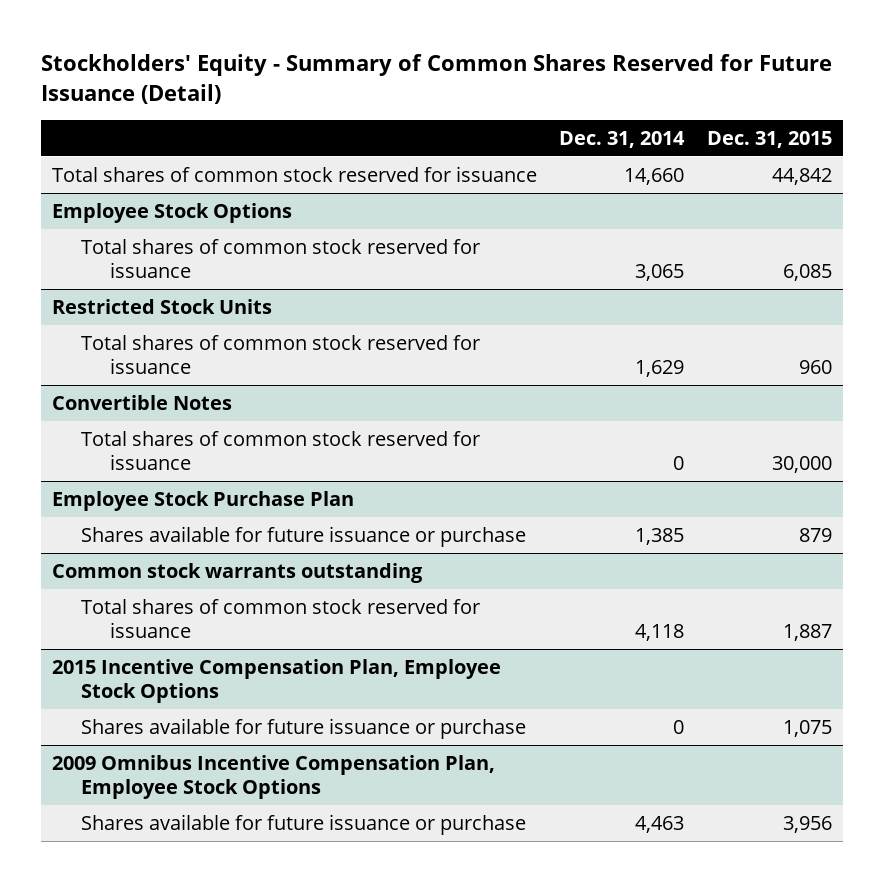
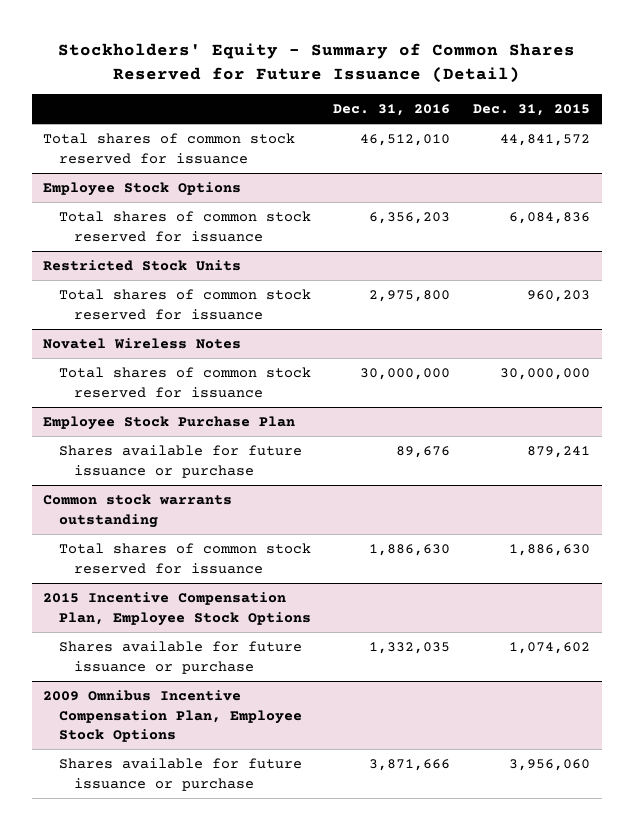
- | Dec. 31, 2014 | Dec. 31, 2015
+ | Dec. 31, 2016 | Dec. 31, 2015
- Total shares of common stock reserved for issuance | 14,660 | 44,842
+ Total shares of common stock reserved for issuance | 46,512,010 | 44,841,572
@ Employee Stock Options
- Total shares of common stock reserved for issuance | 3,065 | 6,085
+ Total shares of common stock reserved for issuance | 6,356,203 | 6,084,836
@ Restricted Stock Units
- Total shares of common stock reserved for issuance | 1,629 | 960
- Convertible Notes
- Total shares of common stock reserved for issuance | 0 | 30,000
@ Restricted Stock Units
+ Total shares of common stock reserved for issuance | 2,975,800 | 960,203
+ Novatel Wireless Notes
+ Total shares of common stock reserved for issuance | 30,000,000 | 30,000,000
@ Employee Stock Purchase Plan
- Shares available for future issuance or purchase | 1,385 | 879
+ Shares available for future issuance or purchase | 89,676 | 879,241
@ Common stock warrants outstanding
- Total shares of common stock reserved for issuance | 4,118 | 1,887
+ Total shares of common stock reserved for issuance | 1,886,630 | 1,886,630
@ 2015 Incentive Compensation Plan, Employee Stock Options
- Shares available for future issuance or purchase | 0 | 1,075
+ Shares available for future issuance or purchase | 1,332,035 | 1,074,602
@ 2009 Omnibus Incentive Compensation Plan, Employee Stock Options
- Shares available for future issuance or purchase | 4,463 | 3,956
+ Shares available for future issuance or purchase | 3,871,666 | 3,956,060

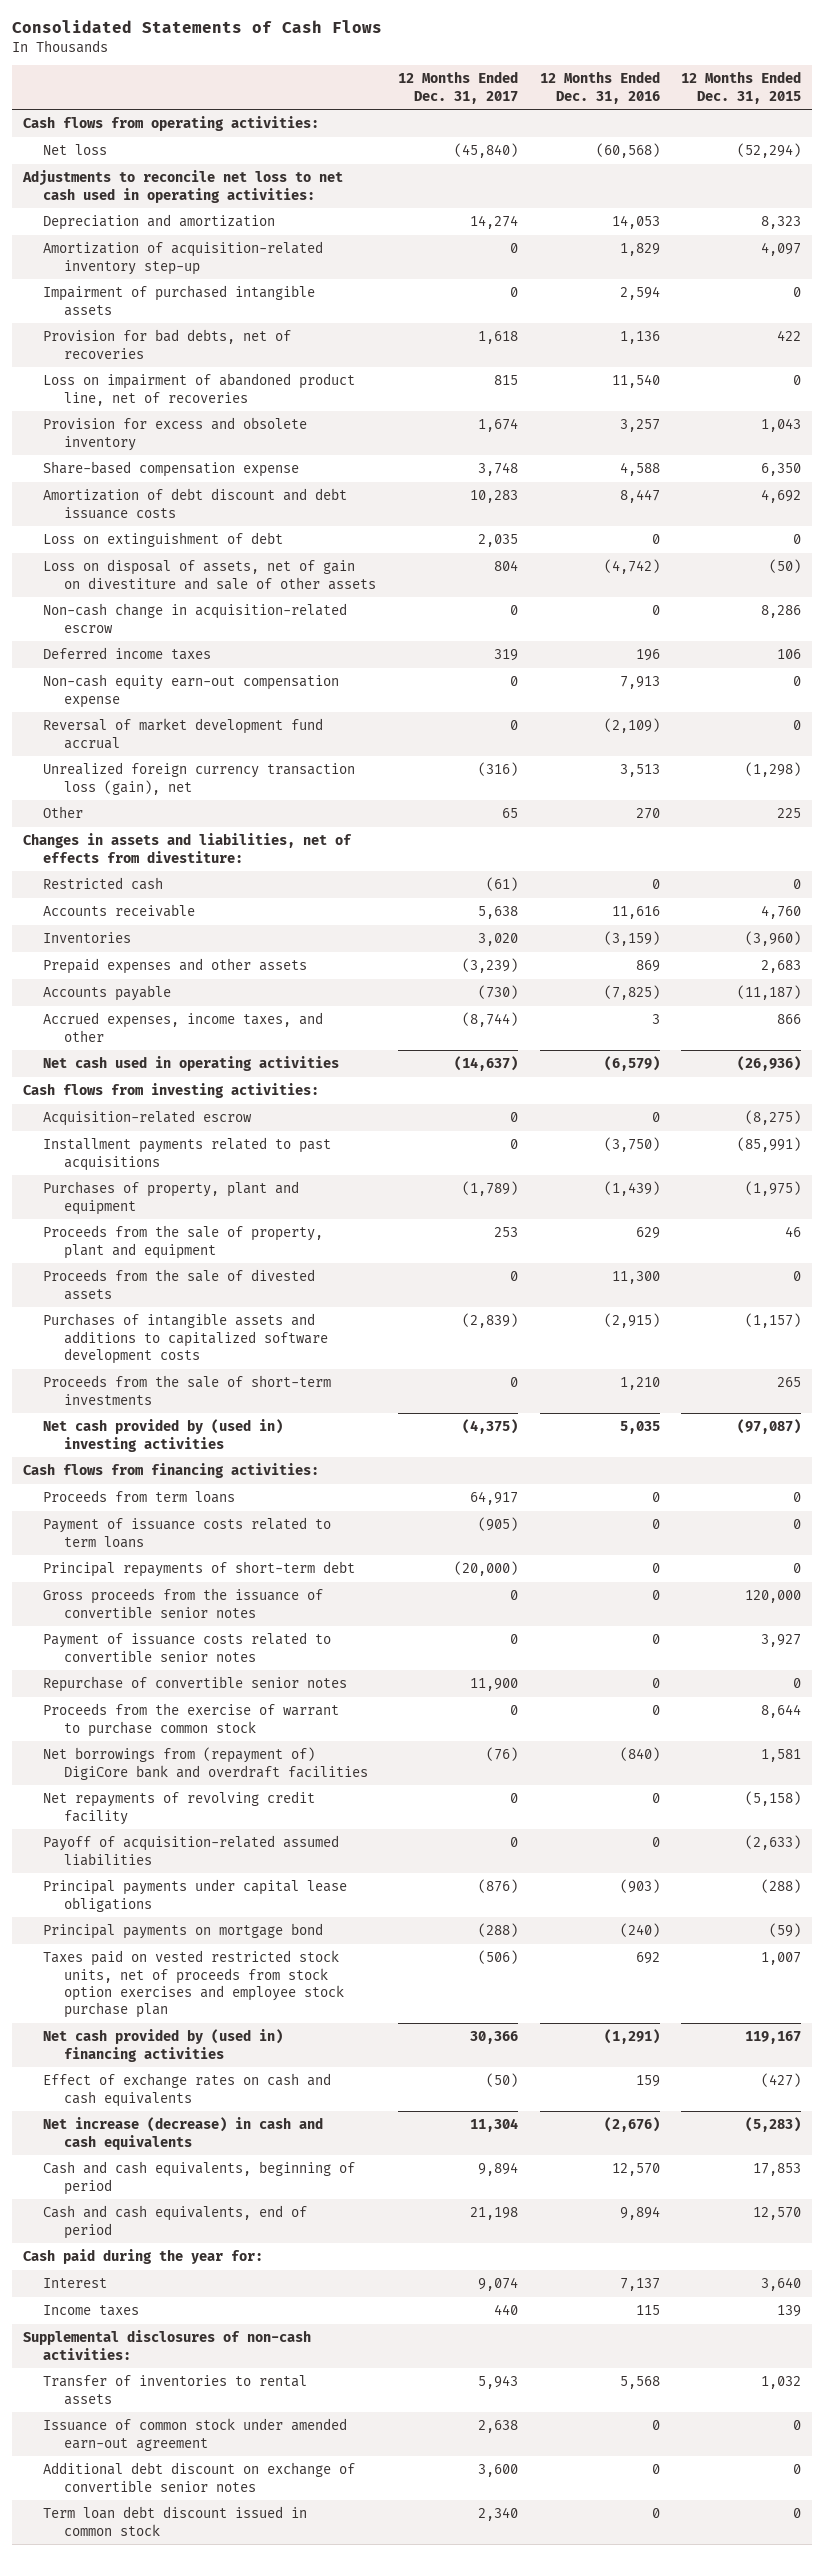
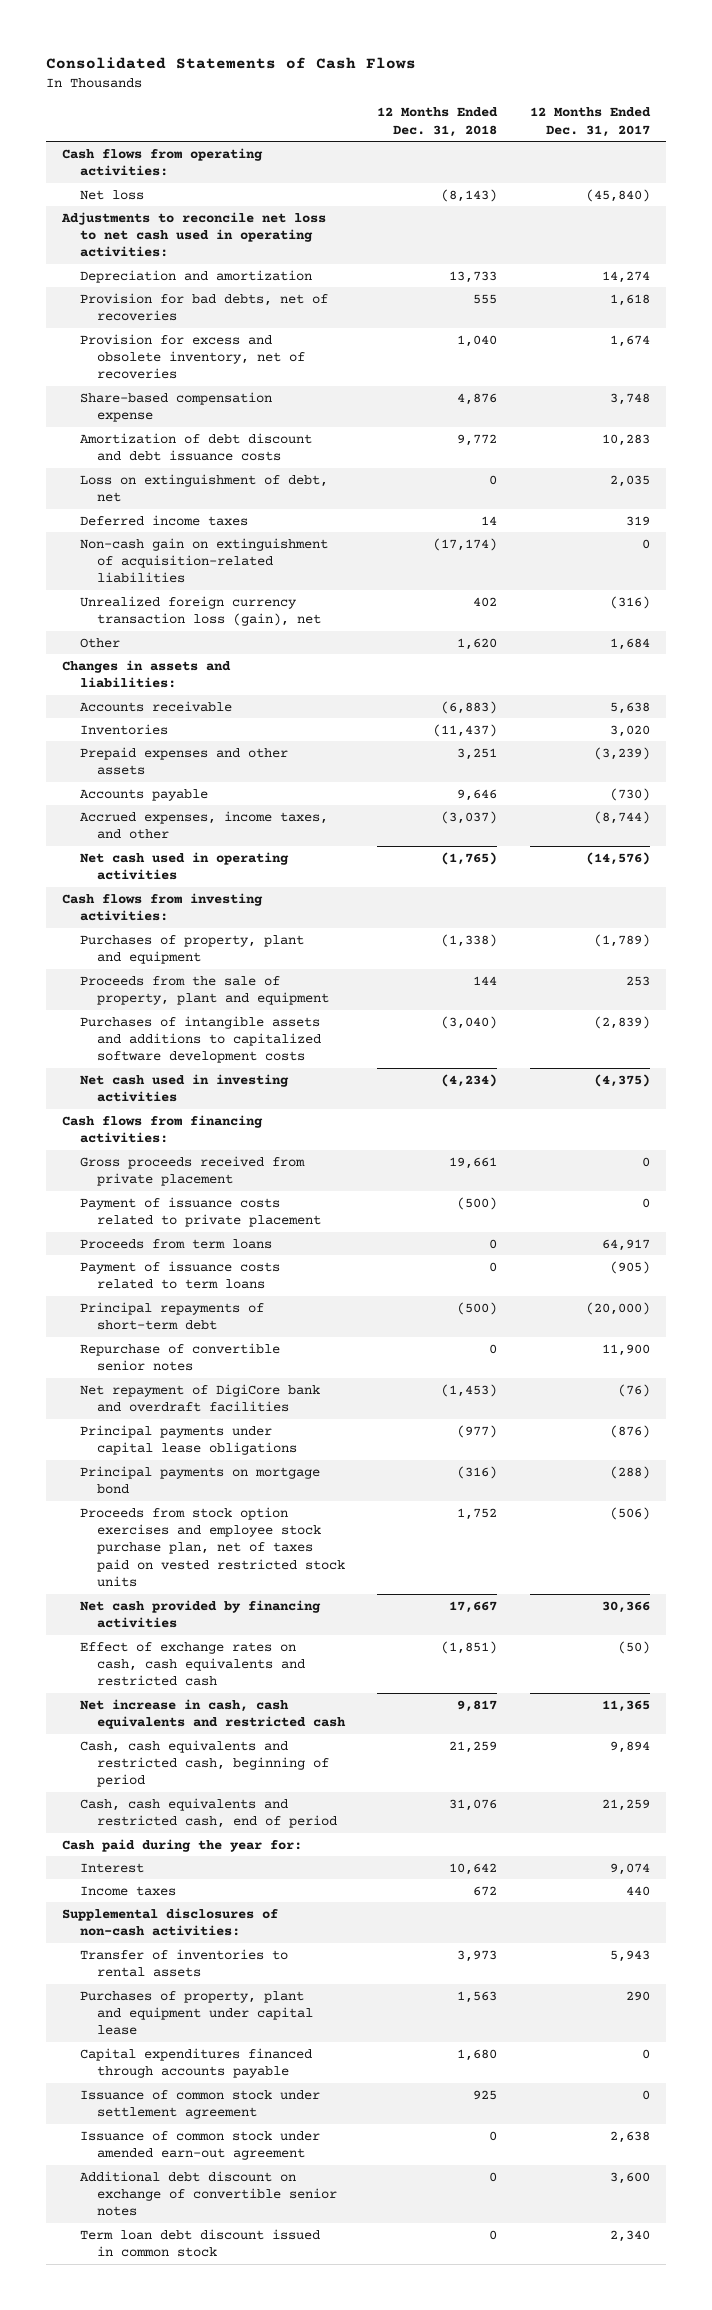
- | 12 Months Ended Dec. 31, 2017 | 12 Months Ended Dec. 31, 2016 | 12 Months Ended Dec. 31, 2015
+ | 12 Months Ended Dec. 31, 2018 | 12 Months Ended Dec. 31, 2017
- Amortization of acquisition-related inventory step-up | 0 | 1,829 | 4,097
- Impairment of purchased intangible assets | 0 | 2,594 | 0
- Loss on impairment of abandoned product line, net of recoveries | 815 | 11,540 | 0
- Provision for excess and obsolete inventory | 1,674 | 3,257 | 1,043
+ Provision for excess and obsolete inventory, net of recoveries | 1,040 | 1,674
- Loss on extinguishment of debt | 2,035 | 0 | 0
- Loss on disposal of assets, net of gain on divestiture and sale of other assets | 804 | (4,742) | (50)
- Non-cash change in acquisition-related escrow | 0 | 0 | 8,286
+ Loss on extinguishment of debt, net | 0 | 2,035
- Non-cash equity earn-out compensation expense | 0 | 7,913 | 0
- Reversal of market development fund accrual | 0 | (2,109) | 0
+ Non-cash gain on extinguishment of acquisition-related liabilities | (17,174) | 0
- Other | 65 | 270 | 225
- Changes in assets and liabilities, net of effects from divestiture:
- Restricted cash | (61) | 0 | 0
+ Other | 1,620 | 1,684
+ Changes in assets and liabilities:
- Net cash used in operating activities | (14,637) | (6,579) | (26,936)
+ Net cash used in operating activities | (1,765) | (14,576)
- Acquisition-related escrow | 0 | 0 | (8,275)
- Installment payments related to past acquisitions | 0 | (3,750) | (85,991)
- Proceeds from the sale of divested assets | 0 | 11,300 | 0
- Proceeds from the sale of short-term investments | 0 | 1,210 | 265
- Net cash provided by (used in) investing activities | (4,375) | 5,035 | (97,087)
+ Net cash used in investing activities | (4,234) | (4,375)
+ Gross proceeds received from private placement | 19,661 | 0
+ Payment of issuance costs related to private placement | (500) | 0
- Gross proceeds from the issuance of convertible senior notes | 0 | 0 | 120,000
- Payment of issuance costs related to convertible senior notes | 0 | 0 | 3,927
- Proceeds from the exercise of warrant to purchase common stock | 0 | 0 | 8,644
- Net borrowings from (repayment of) DigiCore bank and overdraft facilities | (76) | (840) | 1,581
- Net repayments of revolving credit facility | 0 | 0 | (5,158)
- Payoff of acquisition-related assumed liabilities | 0 | 0 | (2,633)
+ Net repayment of DigiCore bank and overdraft facilities | (1,453) | (76)
- Taxes paid on vested restricted stock units, net of proceeds from stock option exercises and employee stock purchase plan | (506) | 692 | 1,007
- Net cash provided by (used in) financing activities | 30,366 | (1,291) | 119,167
- Effect of exchange rates on cash and cash equivalents | (50) | 159 | (427)
- Net increase (decrease) in cash and cash equivalents | 11,304 | (2,676) | (5,283)
- Cash and cash equivalents, beginning of period | 9,894 | 12,570 | 17,853
- Cash and cash equivalents, end of period | 21,198 | 9,894 | 12,570
+ Proceeds from stock option exercises and employee stock purchase plan, net of taxes paid on vested restricted stock units | 1,752 | (506)
+ Net cash provided by financing activities | 17,667 | 30,366
+ Effect of exchange rates on cash, cash equivalents and restricted cash | (1,851) | (50)
+ Net increase in cash, cash equivalents and restricted cash | 9,817 | 11,365
+ Cash, cash equivalents and restricted cash, beginning of period | 21,259 | 9,894
+ Cash, cash equivalents and restricted cash, end of period | 31,076 | 21,259
+ Purchases of property, plant and equipment under capital lease | 1,563 | 290
+ Capital expenditures financed through accounts payable | 1,680 | 0
+ Issuance of common stock under settlement agreement | 925 | 0

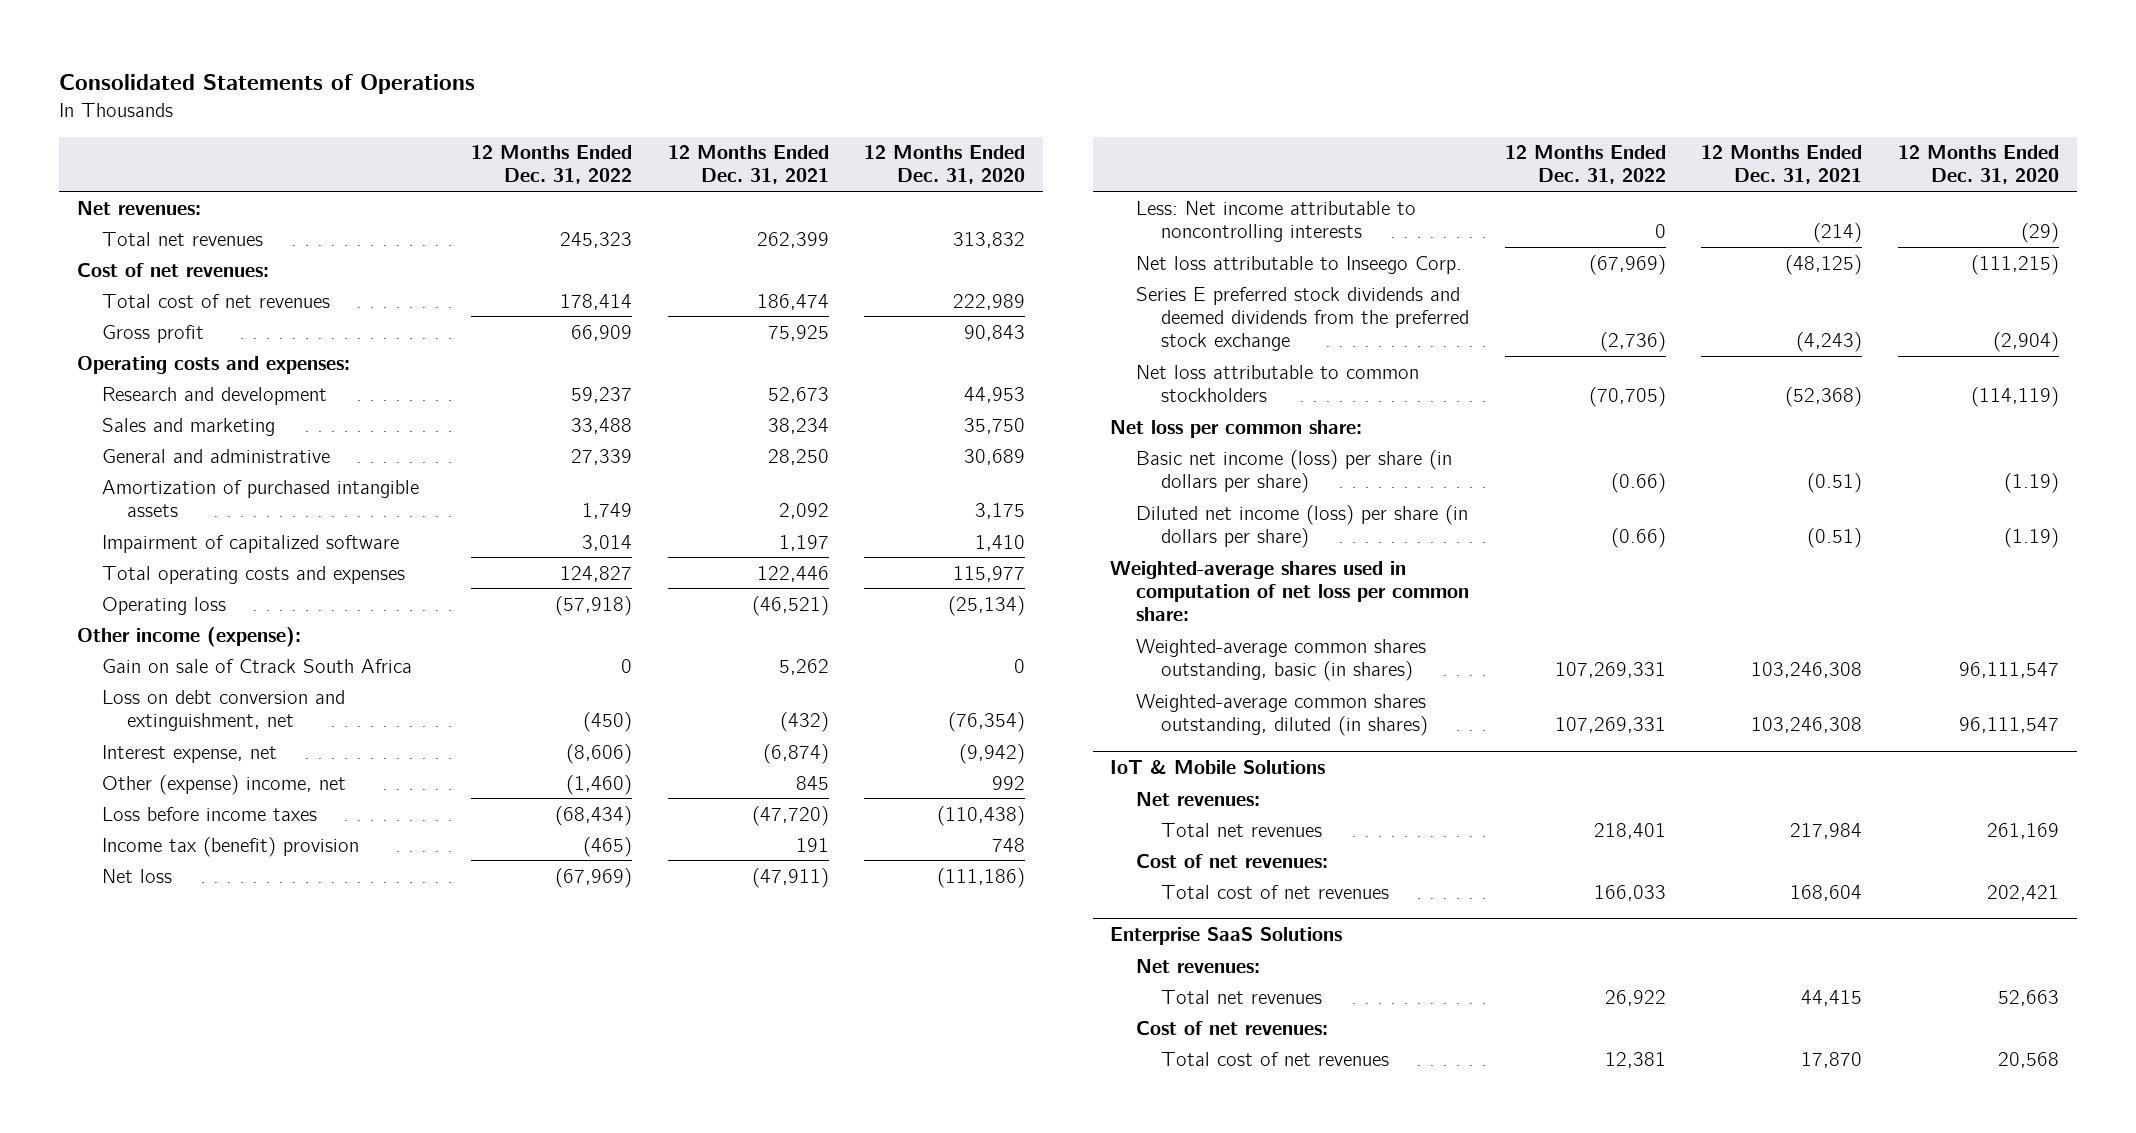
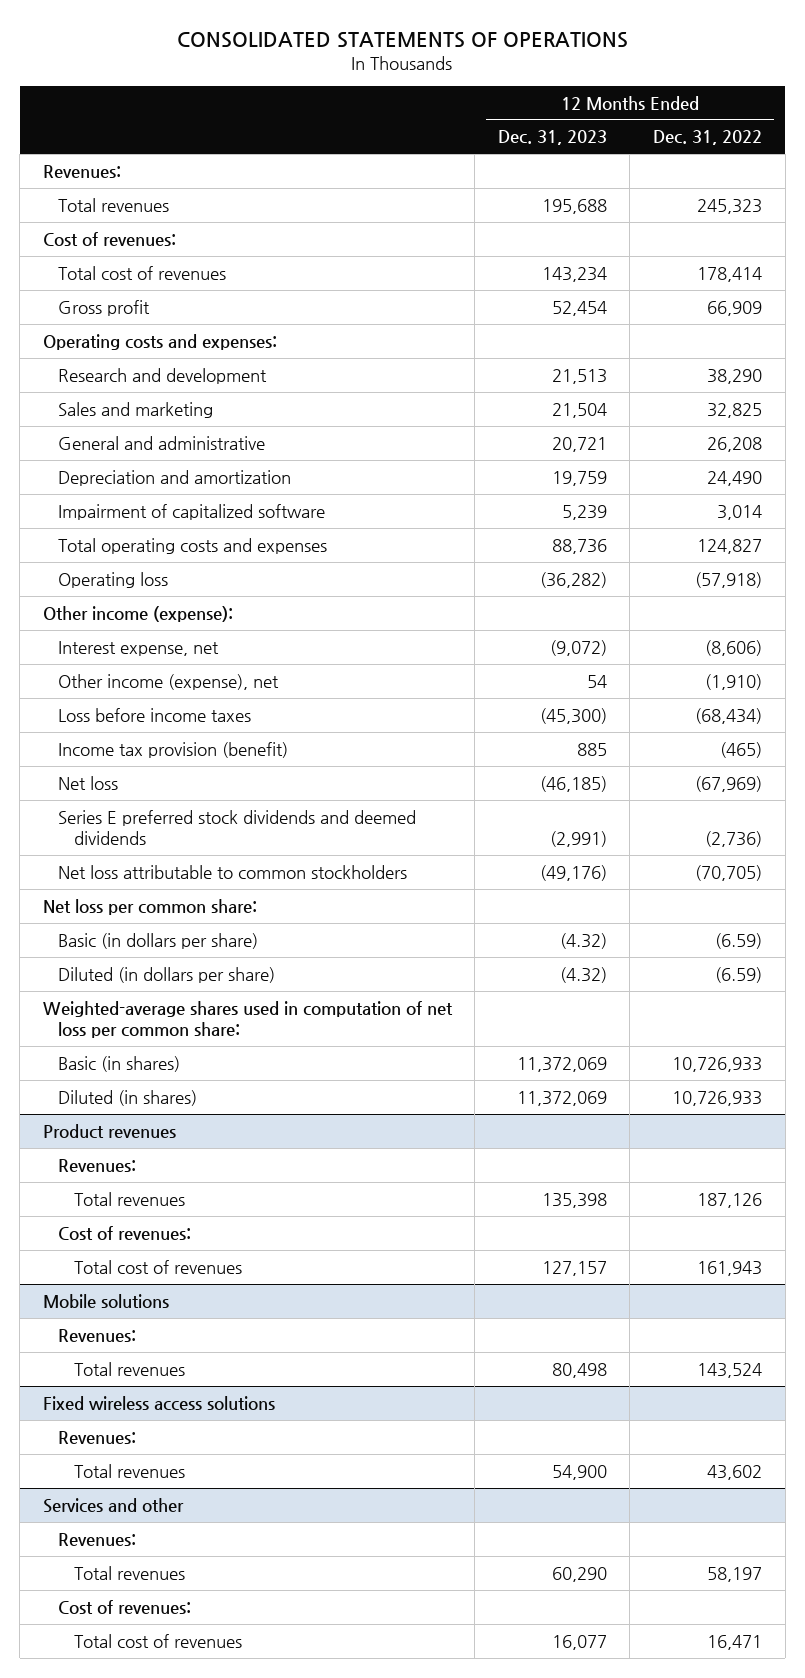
- Consolidated Statements of Operations
+ CONSOLIDATED STATEMENTS OF OPERATIONS
- | 12 Months Ended Dec. 31, 2022 | 12 Months Ended Dec. 31, 2021 | 12 Months Ended Dec. 31, 2020
+ | 12 Months Ended Dec. 31, 2023 | 12 Months Ended Dec. 31, 2022
- Net revenues:
- Total net revenues | 245,323 | 262,399 | 313,832
- Cost of net revenues:
- Total cost of net revenues | 178,414 | 186,474 | 222,989
+ Revenues:
+ Total revenues | 195,688 | 245,323
+ Cost of revenues:
+ Total cost of revenues | 143,234 | 178,414
- Research and development | 59,237 | 52,673 | 44,953
- Sales and marketing | 33,488 | 38,234 | 35,750
- General and administrative | 27,339 | 28,250 | 30,689
- Amortization of purchased intangible assets | 1,749 | 2,092 | 3,175
+ Research and development | 21,513 | 38,290
+ Sales and marketing | 21,504 | 32,825
+ General and administrative | 20,721 | 26,208
+ Depreciation and amortization | 19,759 | 24,490
- Gain on sale of Ctrack South Africa | 0 | 5,262 | 0
- Loss on debt conversion and extinguishment, net | (450) | (432) | (76,354)
- Other (expense) income, net | (1,460) | 845 | 992
+ Other income (expense), net | 54 | (1,910)
- Income tax (benefit) provision | (465) | 191 | 748
+ Income tax provision (benefit) | 885 | (465)
- Less: Net income attributable to noncontrolling interests | 0 | (214) | (29)
- Net loss attributable to Inseego Corp. | (67,969) | (48,125) | (111,215)
- Series E preferred stock dividends and deemed dividends from the preferred stock exchange | (2,736) | (4,243) | (2,904)
+ Series E preferred stock dividends and deemed dividends | (2,991) | (2,736)
- Basic net income (loss) per share (in dollars per share) | (0.66) | (0.51) | (1.19)
- Diluted net income (loss) per share (in dollars per share) | (0.66) | (0.51) | (1.19)
+ Basic (in dollars per share) | (4.32) | (6.59)
+ Diluted (in dollars per share) | (4.32) | (6.59)
- Weighted-average common shares outstanding, basic (in shares) | 107,269,331 | 103,246,308 | 96,111,547
- Weighted-average common shares outstanding, diluted (in shares) | 107,269,331 | 103,246,308 | 96,111,547
- IoT & Mobile Solutions
- Net revenues:
- Total net revenues | 218,401 | 217,984 | 261,169
- Cost of net revenues:
- Total cost of net revenues | 166,033 | 168,604 | 202,421
- Enterprise SaaS Solutions
- Net revenues:
- Total net revenues | 26,922 | 44,415 | 52,663
- Cost of net revenues:
- Total cost of net revenues | 12,381 | 17,870 | 20,568
+ Basic (in shares) | 11,372,069 | 10,726,933
+ Diluted (in shares) | 11,372,069 | 10,726,933
+ Product revenues
+ Revenues:
+ Total revenues | 135,398 | 187,126
+ Cost of revenues:
+ Total cost of revenues | 127,157 | 161,943
+ Mobile solutions
+ Revenues:
+ Total revenues | 80,498 | 143,524
+ Fixed wireless access solutions
+ Revenues:
+ Total revenues | 54,900 | 43,602
+ Services and other
+ Revenues:
+ Total revenues | 60,290 | 58,197
+ Cost of revenues:
+ Total cost of revenues | 16,077 | 16,471

